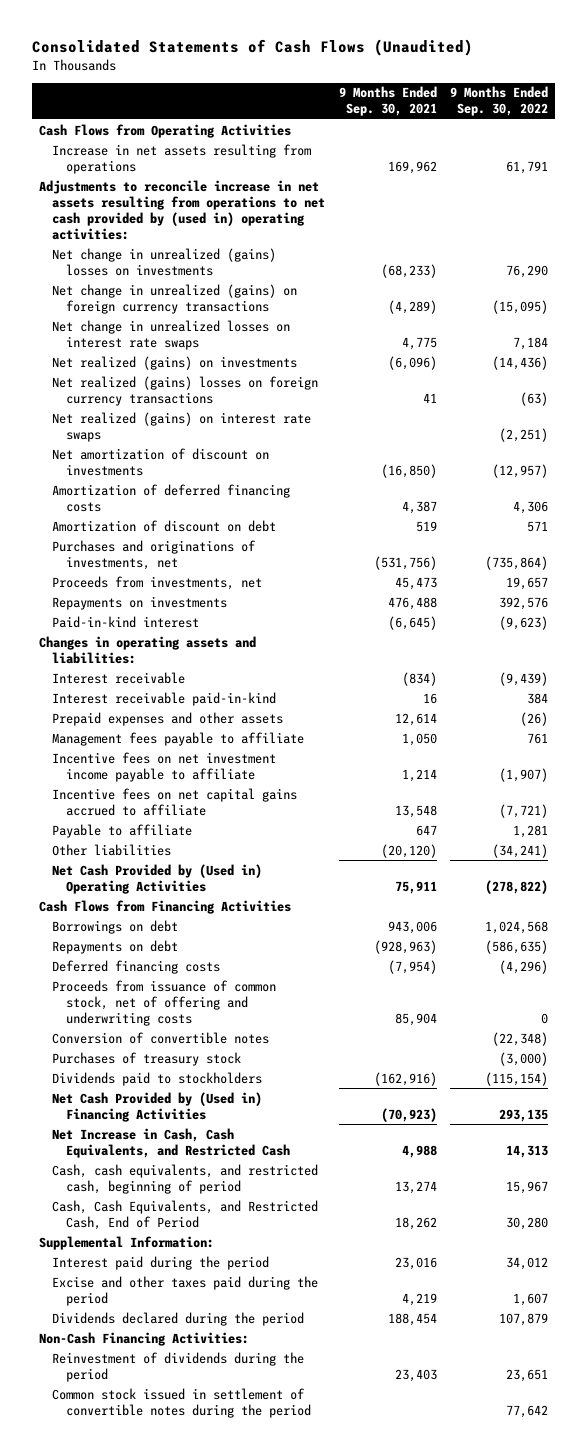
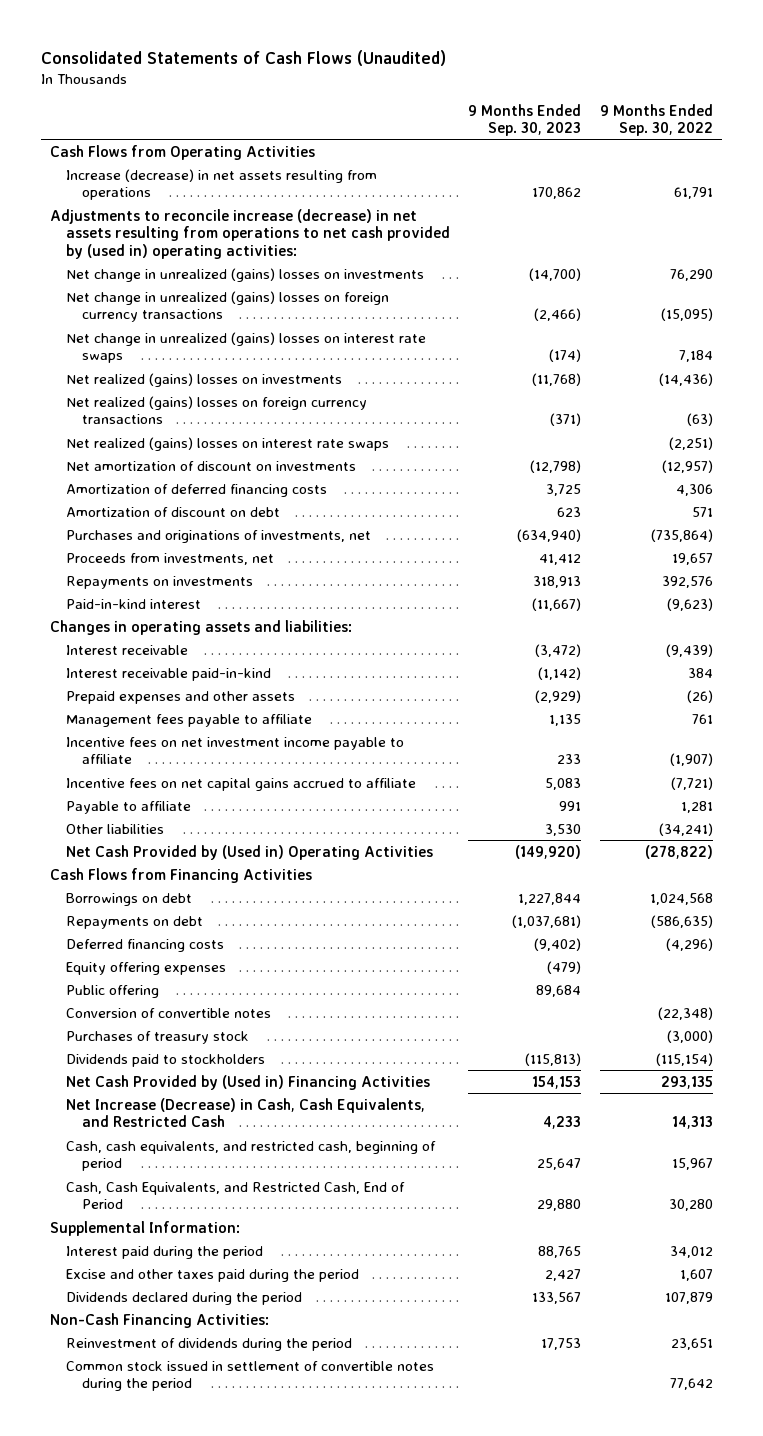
- | 9 Months Ended Sep. 30, 2021 | 9 Months Ended Sep. 30, 2022
+ | 9 Months Ended Sep. 30, 2023 | 9 Months Ended Sep. 30, 2022
- Increase in net assets resulting from operations | 169,962 | 61,791
- Adjustments to reconcile increase in net assets resulting from operations to net cash provided by (used in) operating activities:
+ Increase (decrease) in net assets resulting from operations | 170,862 | 61,791
+ Adjustments to reconcile increase (decrease) in net assets resulting from operations to net cash provided by (used in) operating activities:
- Net change in unrealized (gains) on foreign currency transactions | (4,289) | (15,095)
- Net change in unrealized losses on interest rate swaps | 4,775 | 7,184
- Net realized (gains) on investments | (6,096) | (14,436)
+ Net change in unrealized (gains) losses on foreign currency transactions | (2,466) | (15,095)
+ Net change in unrealized (gains) losses on interest rate swaps | (174) | 7,184
+ Net realized (gains) losses on investments | (11,768) | (14,436)
- Net realized (gains) on interest rate swaps | | (2,251)
+ Net realized (gains) losses on interest rate swaps | | (2,251)
- Proceeds from issuance of common stock, net of offering and underwriting costs | 85,904 | 0
+ Equity offering expenses | (479) |
+ Public offering | 89,684 |
- Net Increase in Cash, Cash Equivalents, and Restricted Cash | 4,988 | 14,313
+ Net Increase (Decrease) in Cash, Cash Equivalents, and Restricted Cash | 4,233 | 14,313

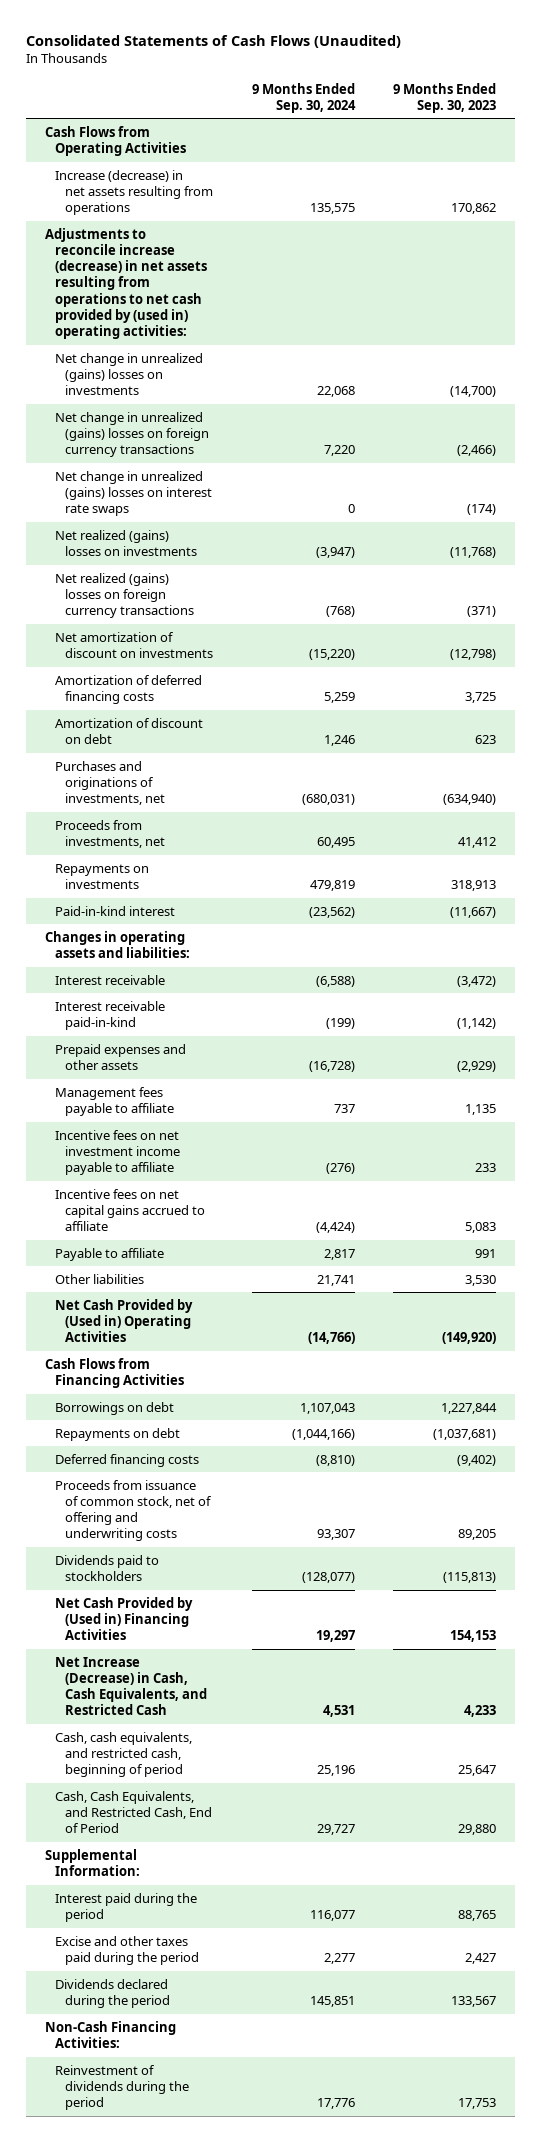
- | 9 Months Ended Sep. 30, 2023 | 9 Months Ended Sep. 30, 2022
+ | 9 Months Ended Sep. 30, 2024 | 9 Months Ended Sep. 30, 2023
- Net realized (gains) losses on interest rate swaps | | (2,251)
- Equity offering expenses | (479) |
- Public offering | 89,684 |
- Conversion of convertible notes | | (22,348)
- Purchases of treasury stock | | (3,000)
+ Proceeds from issuance of common stock, net of offering and underwriting costs | 93,307 | 89,205
- Common stock issued in settlement of convertible notes during the period | | 77,642

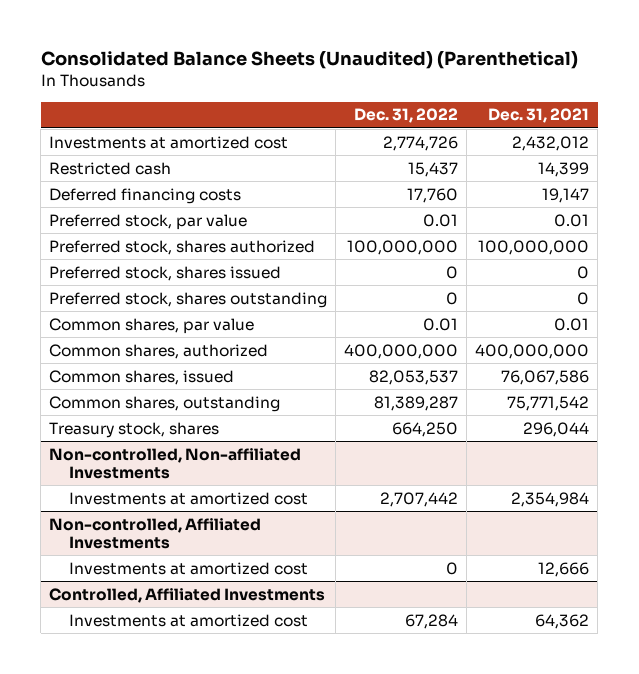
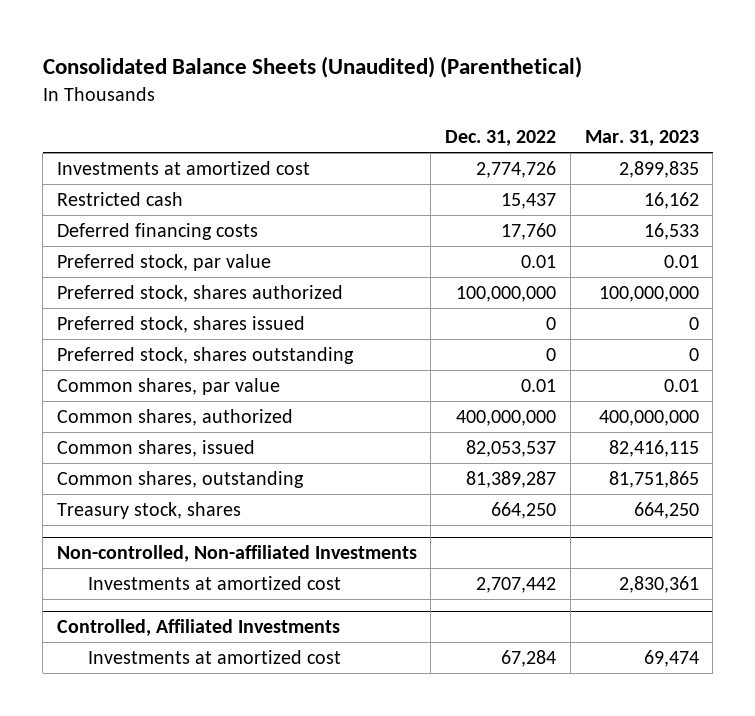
- | Dec. 31, 2022 | Dec. 31, 2021
+ | Dec. 31, 2022 | Mar. 31, 2023
- Non-controlled, Affiliated Investments
- Investments at amortized cost | 0 | 12,666

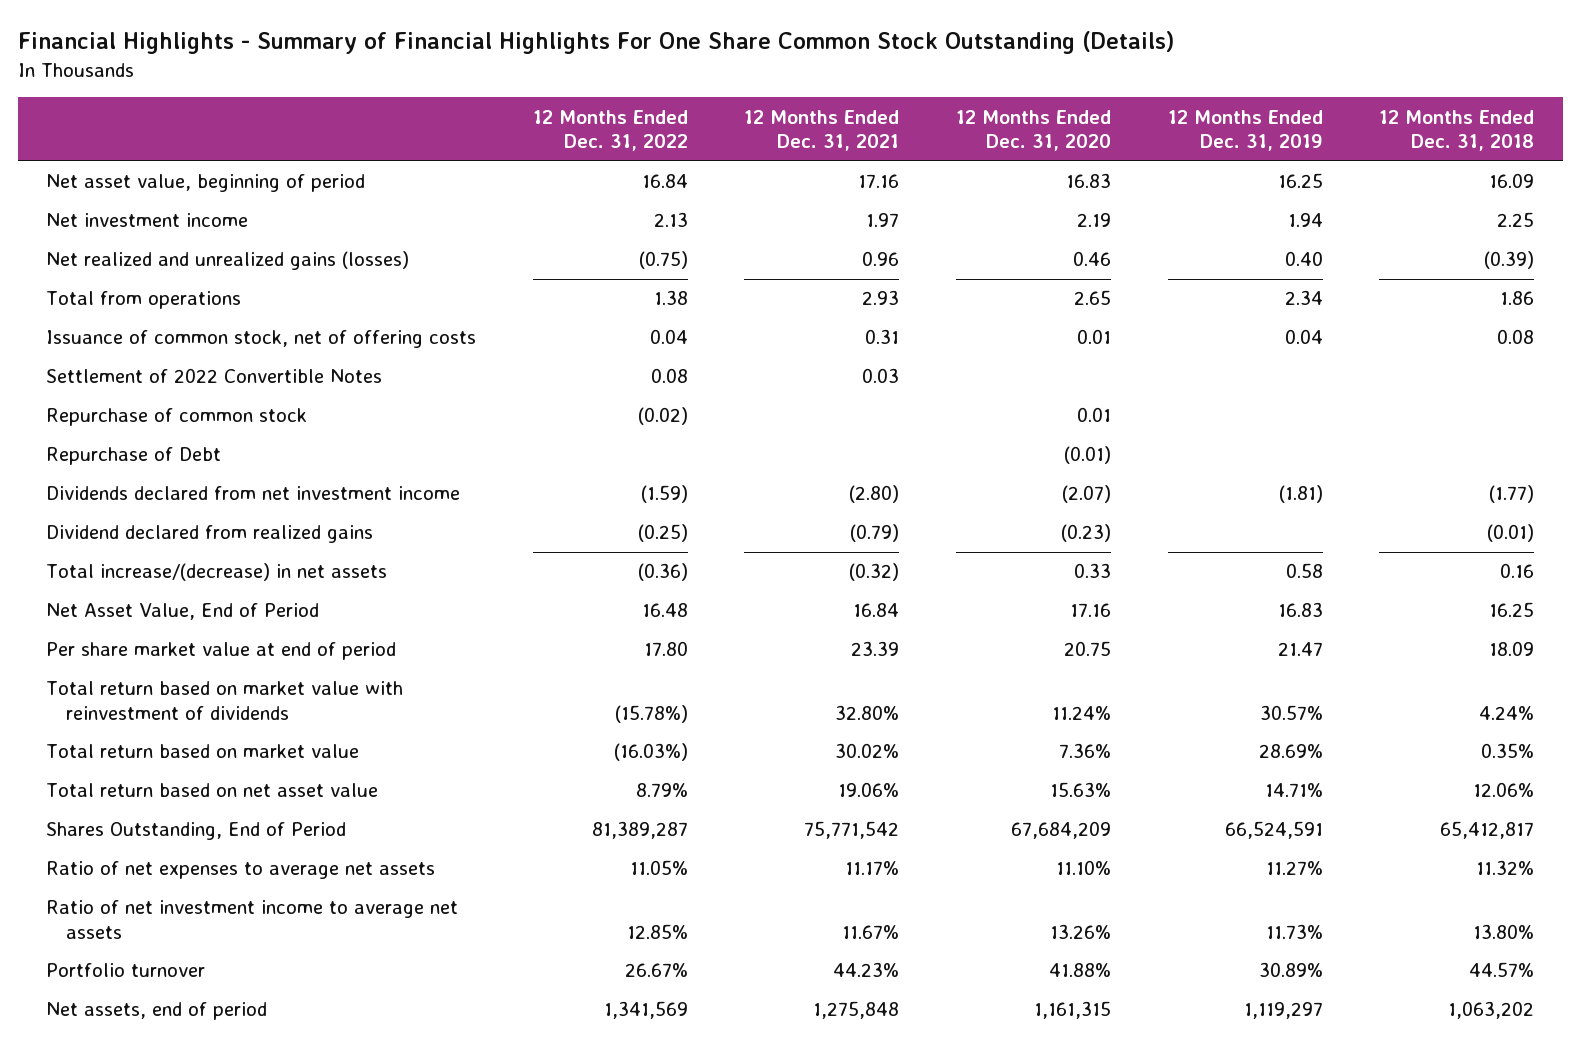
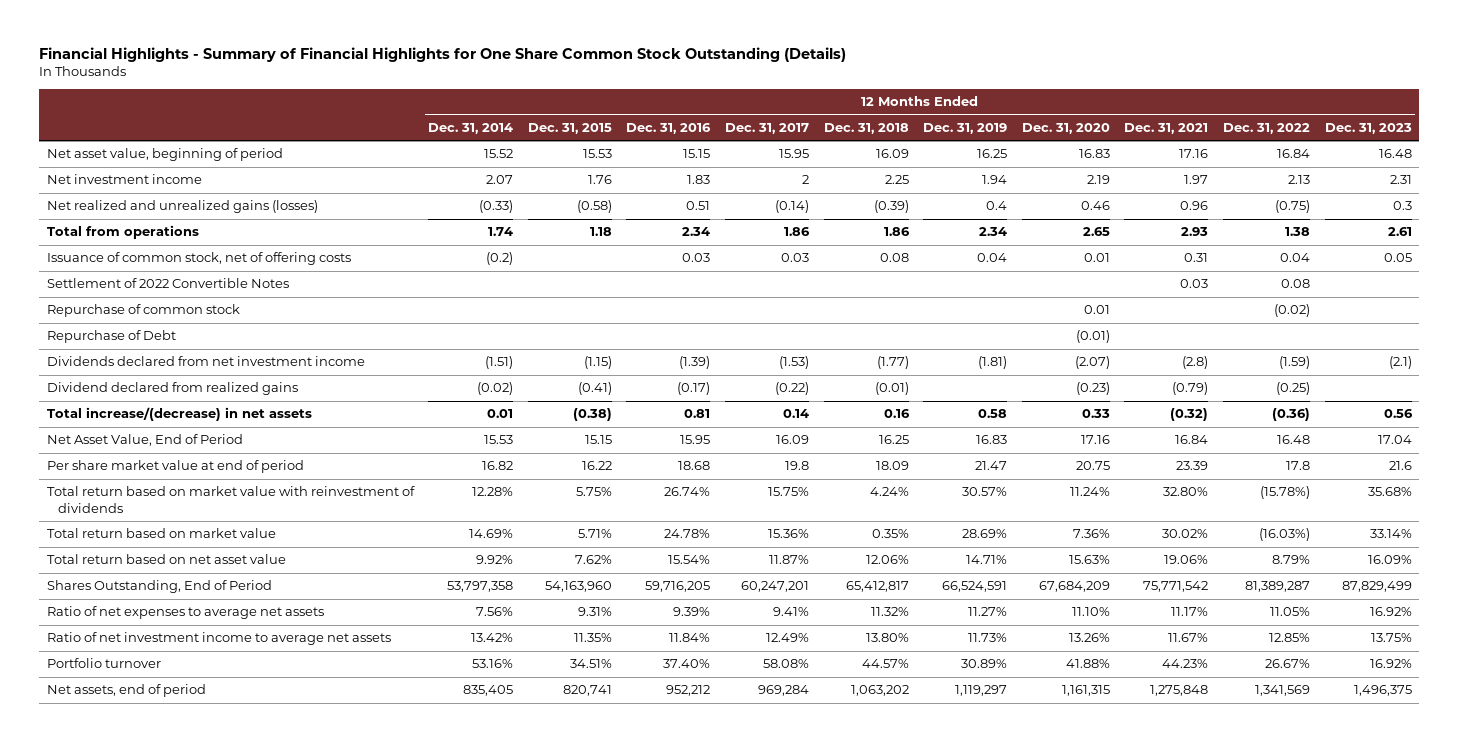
- Financial Highlights - Summary of Financial Highlights For One Share Common Stock Outstanding (Details)
+ Financial Highlights - Summary of Financial Highlights for One Share Common Stock Outstanding (Details)
- | 12 Months Ended Dec. 31, 2022 | 12 Months Ended Dec. 31, 2021 | 12 Months Ended Dec. 31, 2020 | 12 Months Ended Dec. 31, 2019 | 12 Months Ended Dec. 31, 2018
+ | 12 Months Ended Dec. 31, 2014 | 12 Months Ended Dec. 31, 2015 | 12 Months Ended Dec. 31, 2016 | 12 Months Ended Dec. 31, 2017 | 12 Months Ended Dec. 31, 2018 | 12 Months Ended Dec. 31, 2019 | 12 Months Ended Dec. 31, 2020 | 12 Months Ended Dec. 31, 2021 | 12 Months Ended Dec. 31, 2022 | 12 Months Ended Dec. 31, 2023
- Net realized and unrealized gains (losses) | (0.75) | 0.96 | 0.46 | 0.40 | (0.39)
+ Net realized and unrealized gains (losses) | (0.33) | (0.58) | 0.51 | (0.14) | (0.39) | 0.4 | 0.46 | 0.96 | (0.75) | 0.3
- Dividends declared from net investment income | (1.59) | (2.80) | (2.07) | (1.81) | (1.77)
+ Dividends declared from net investment income | (1.51) | (1.15) | (1.39) | (1.53) | (1.77) | (1.81) | (2.07) | (2.8) | (1.59) | (2.1)
- Per share market value at end of period | 17.80 | 23.39 | 20.75 | 21.47 | 18.09
+ Per share market value at end of period | 16.82 | 16.22 | 18.68 | 19.8 | 18.09 | 21.47 | 20.75 | 23.39 | 17.8 | 21.6

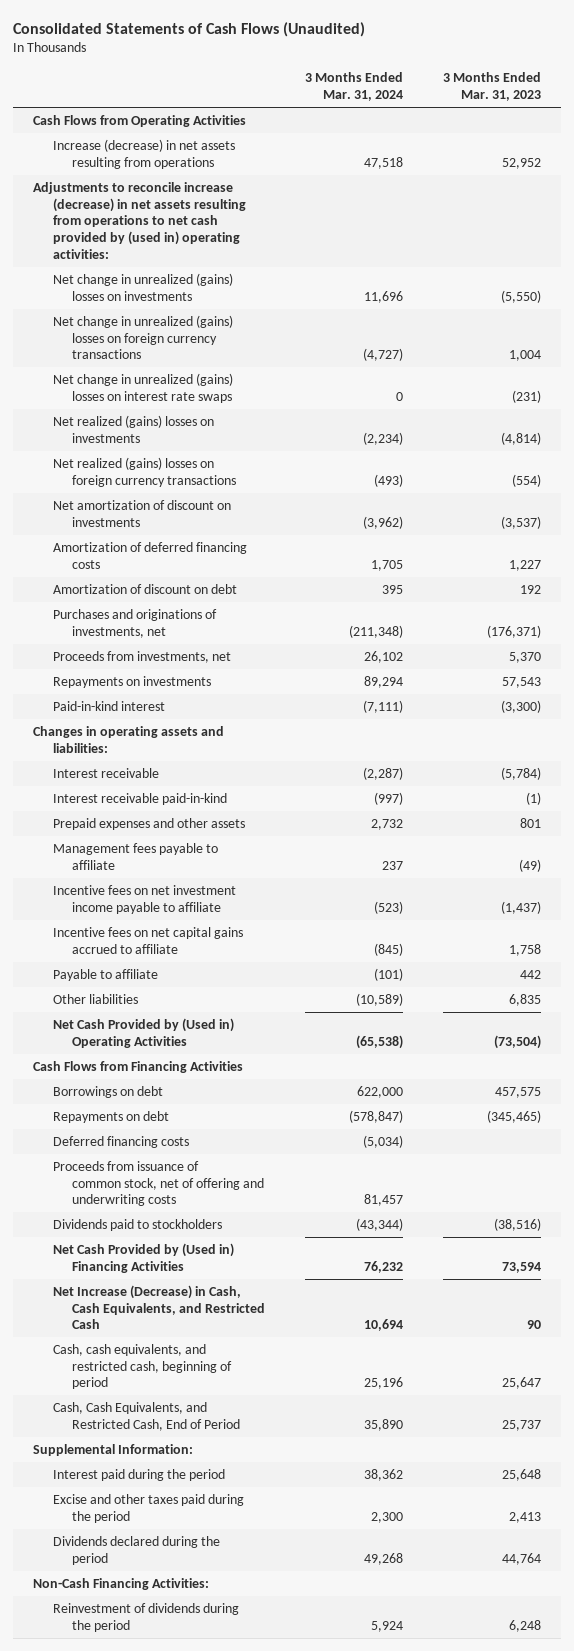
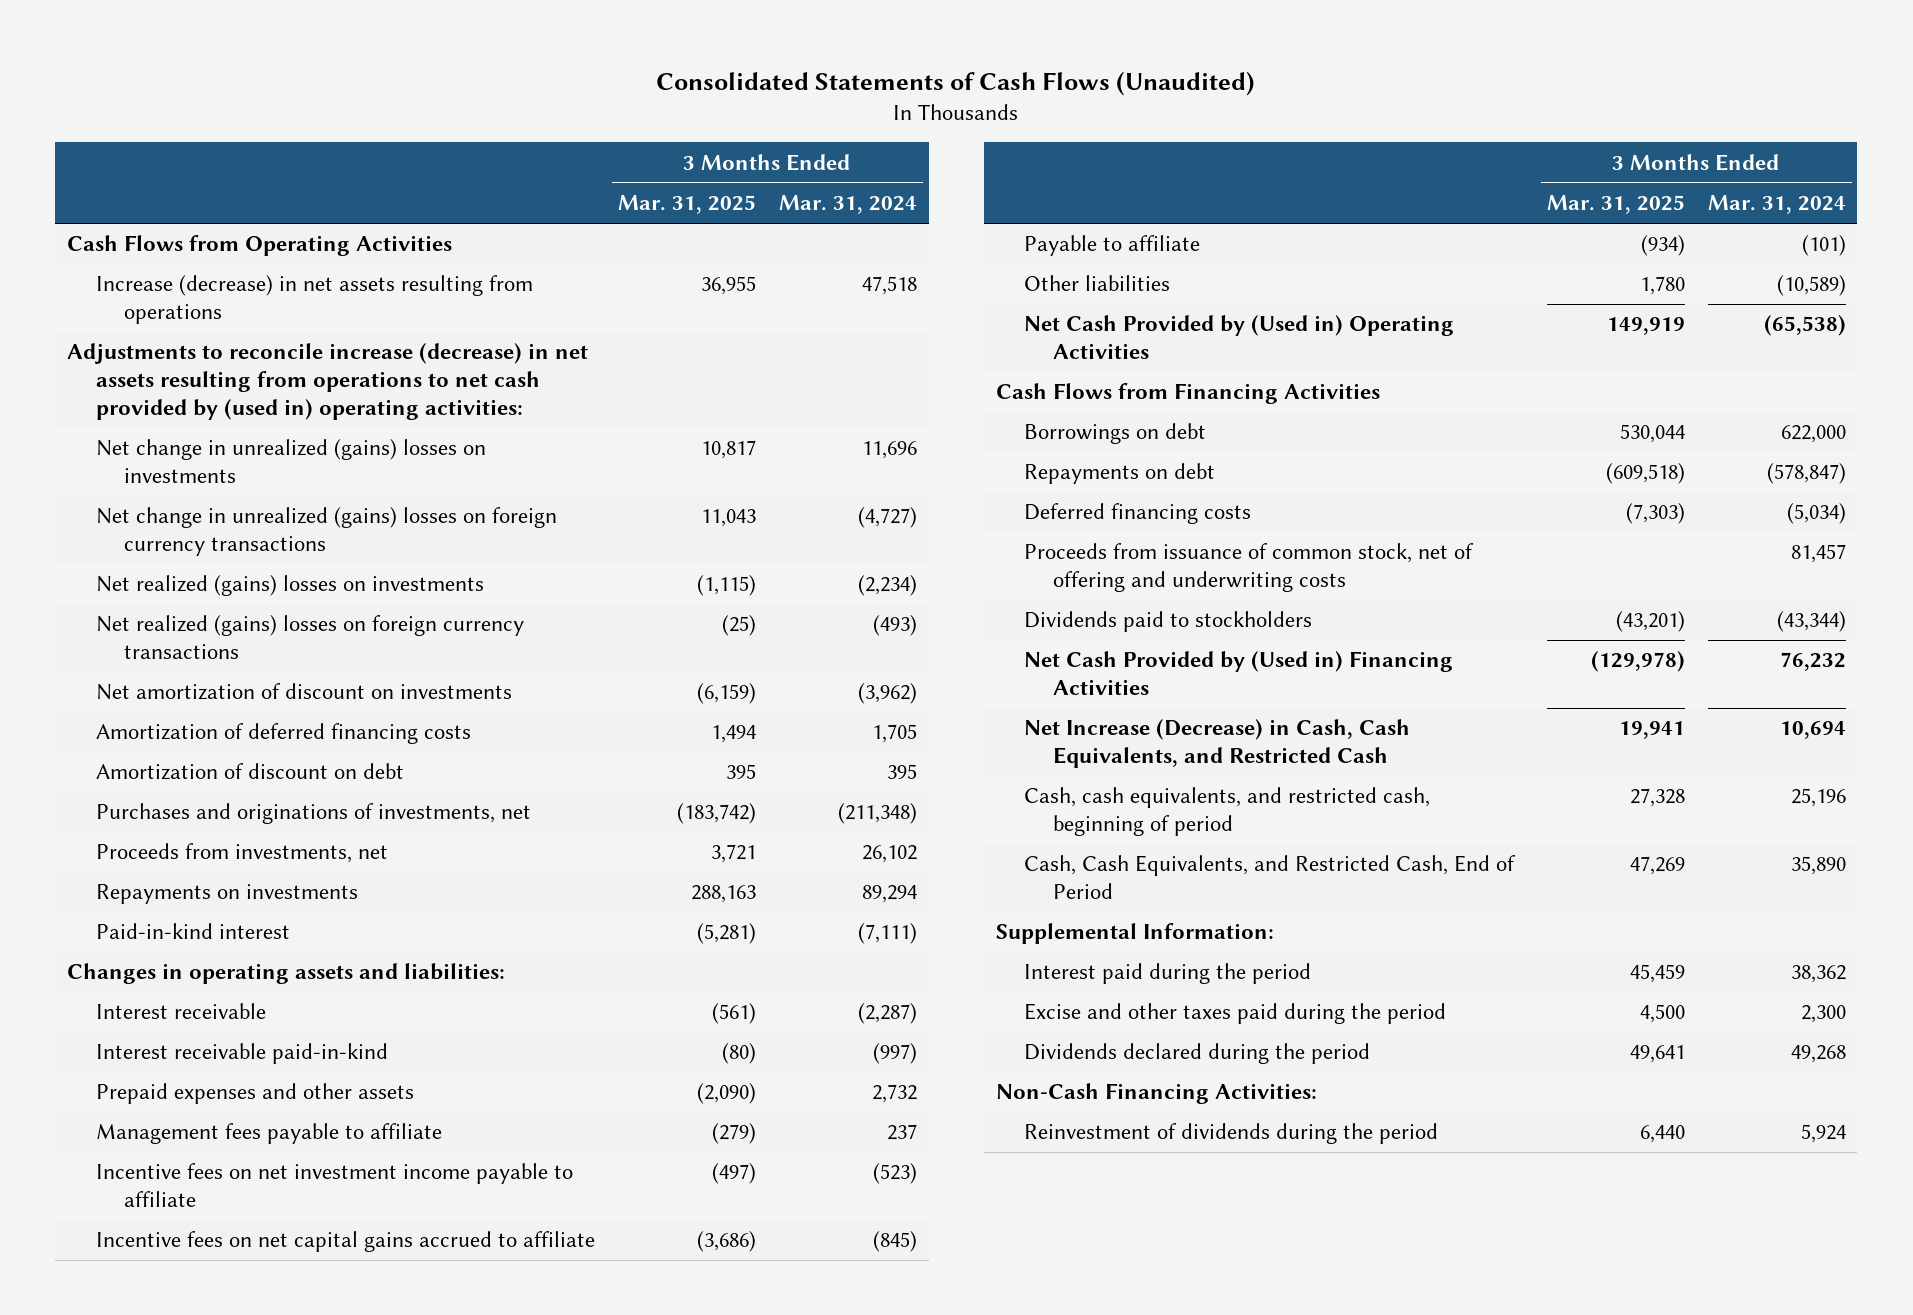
- | 3 Months Ended Mar. 31, 2024 | 3 Months Ended Mar. 31, 2023
+ | 3 Months Ended Mar. 31, 2025 | 3 Months Ended Mar. 31, 2024
- Net change in unrealized (gains) losses on interest rate swaps | 0 | (231)

